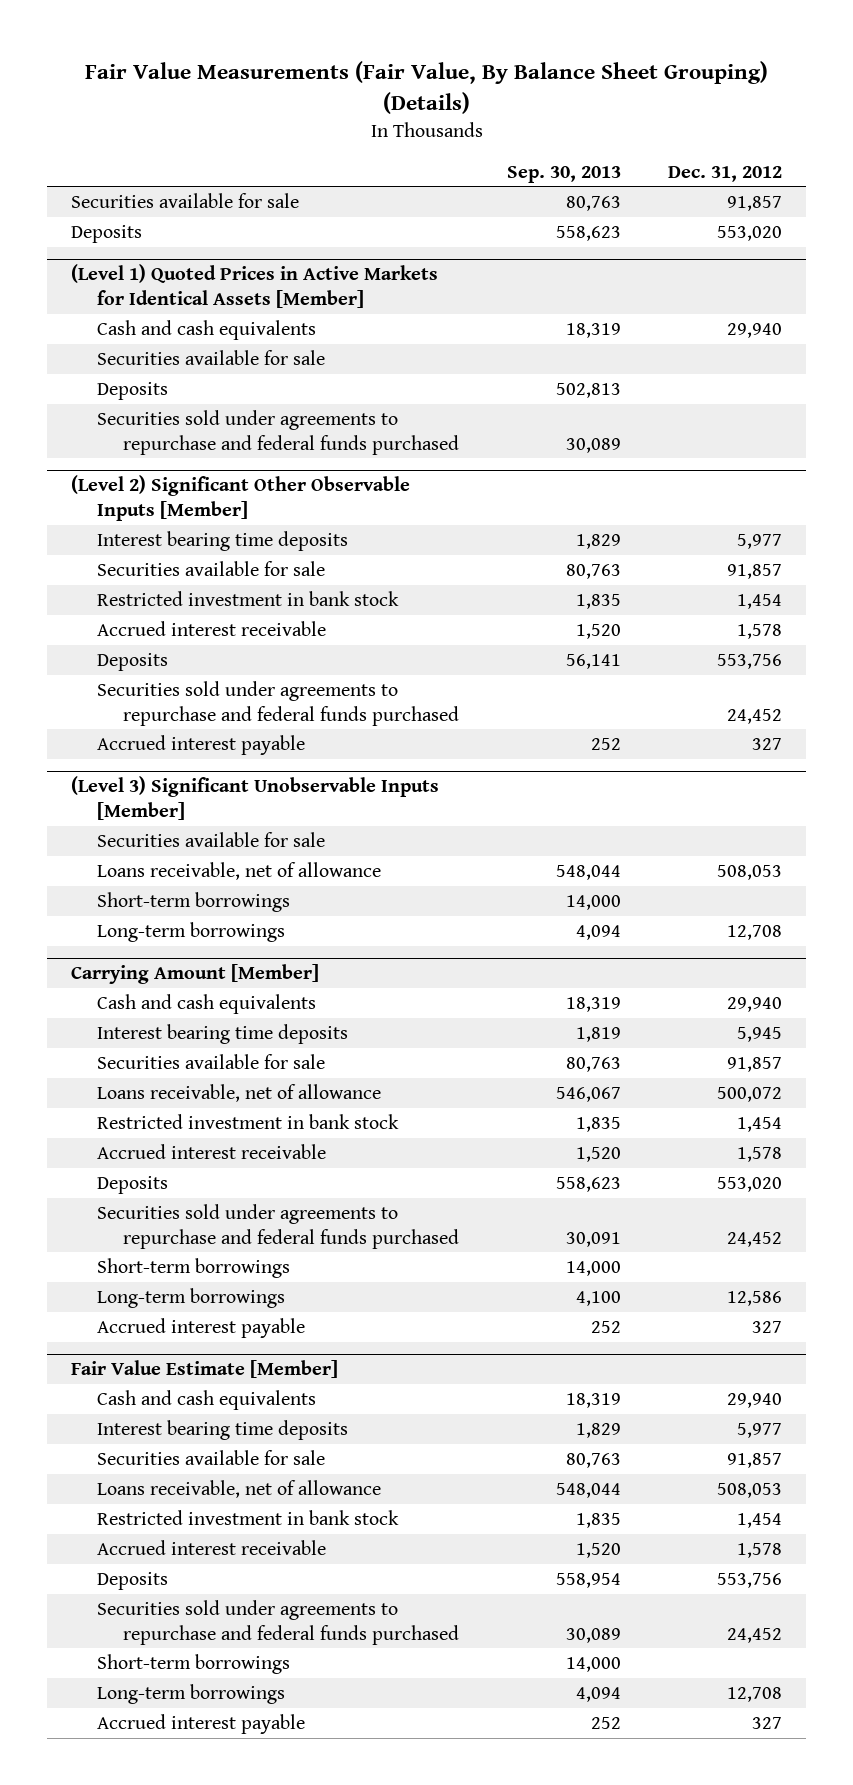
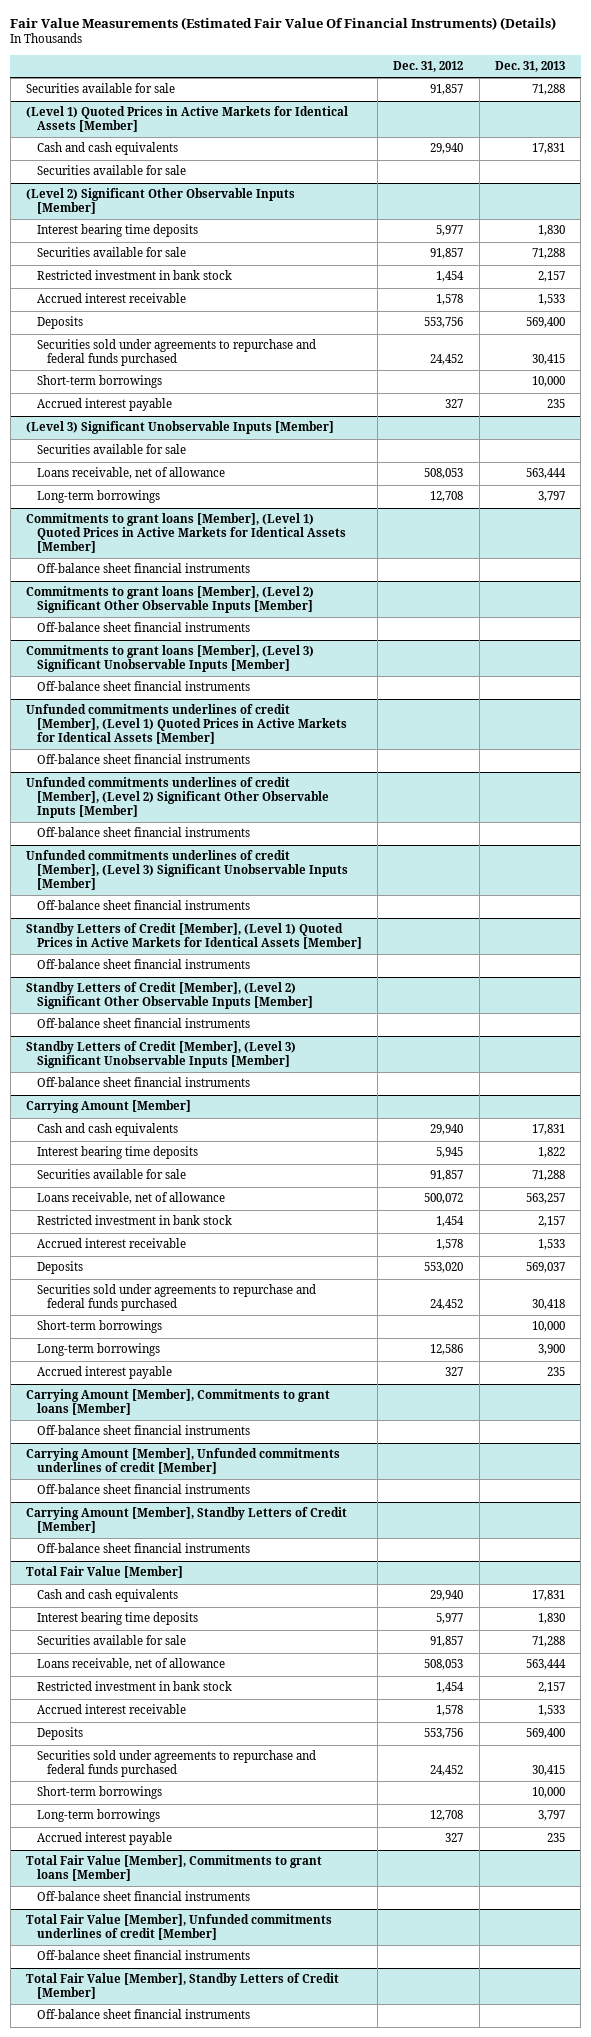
- Fair Value Measurements (Fair Value, By Balance Sheet Grouping) (Details)
+ Fair Value Measurements (Estimated Fair Value Of Financial Instruments) (Details)
- | Sep. 30, 2013 | Dec. 31, 2012
+ | Dec. 31, 2012 | Dec. 31, 2013
- Deposits | 558,623 | 553,020
@ (Level 1) Quoted Prices in Active Markets for Identical Assets [Member]
- Deposits | 502,813 |
- Securities sold under agreements to repurchase and federal funds purchased | 30,089 |
@ (Level 2) Significant Other Observable Inputs [Member]
+ Short-term borrowings | | 10,000
@ (Level 3) Significant Unobservable Inputs [Member]
- Short-term borrowings | 14,000 |
+ Commitments to grant loans [Member], (Level 1) Quoted Prices in Active Markets for Identical Assets [Member]
+ Off-balance sheet financial instruments
+ Commitments to grant loans [Member], (Level 2) Significant Other Observable Inputs [Member]
+ Off-balance sheet financial instruments
+ Commitments to grant loans [Member], (Level 3) Significant Unobservable Inputs [Member]
+ Off-balance sheet financial instruments
+ Unfunded commitments underlines of credit [Member], (Level 1) Quoted Prices in Active Markets for Identical Assets [Member]
+ Off-balance sheet financial instruments
+ Unfunded commitments underlines of credit [Member], (Level 2) Significant Other Observable Inputs [Member]
+ Off-balance sheet financial instruments
+ Unfunded commitments underlines of credit [Member], (Level 3) Significant Unobservable Inputs [Member]
+ Off-balance sheet financial instruments
+ Standby Letters of Credit [Member], (Level 1) Quoted Prices in Active Markets for Identical Assets [Member]
+ Off-balance sheet financial instruments
+ Standby Letters of Credit [Member], (Level 2) Significant Other Observable Inputs [Member]
+ Off-balance sheet financial instruments
+ Standby Letters of Credit [Member], (Level 3) Significant Unobservable Inputs [Member]
+ Off-balance sheet financial instruments
- Fair Value Estimate [Member]
+ Carrying Amount [Member], Commitments to grant loans [Member]
+ Off-balance sheet financial instruments
+ Carrying Amount [Member], Unfunded commitments underlines of credit [Member]
+ Off-balance sheet financial instruments
+ Carrying Amount [Member], Standby Letters of Credit [Member]
+ Off-balance sheet financial instruments
+ Total Fair Value [Member]
+ Total Fair Value [Member], Commitments to grant loans [Member]
+ Off-balance sheet financial instruments
+ Total Fair Value [Member], Unfunded commitments underlines of credit [Member]
+ Off-balance sheet financial instruments
+ Total Fair Value [Member], Standby Letters of Credit [Member]
+ Off-balance sheet financial instruments

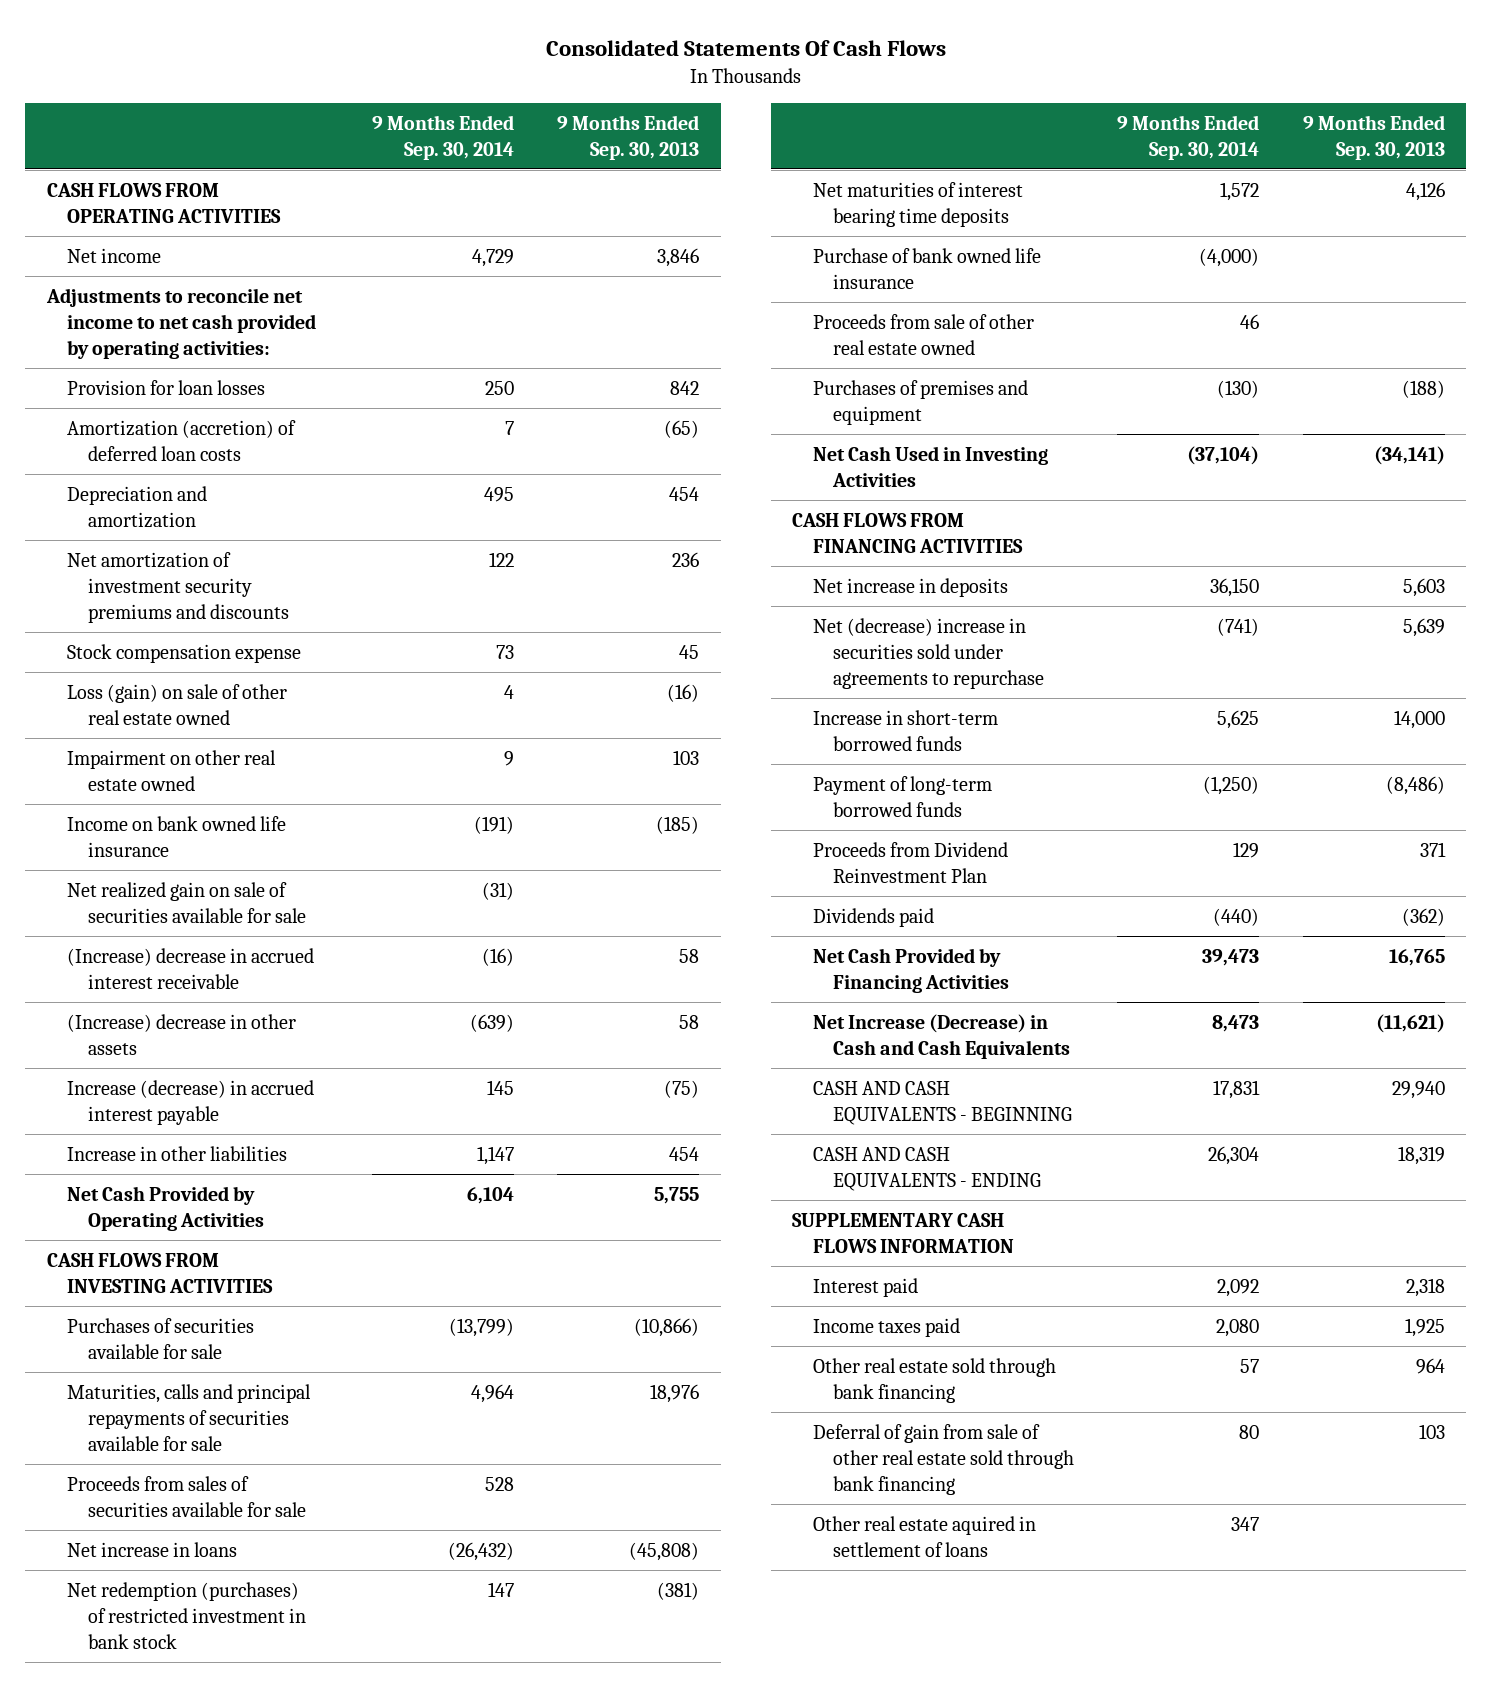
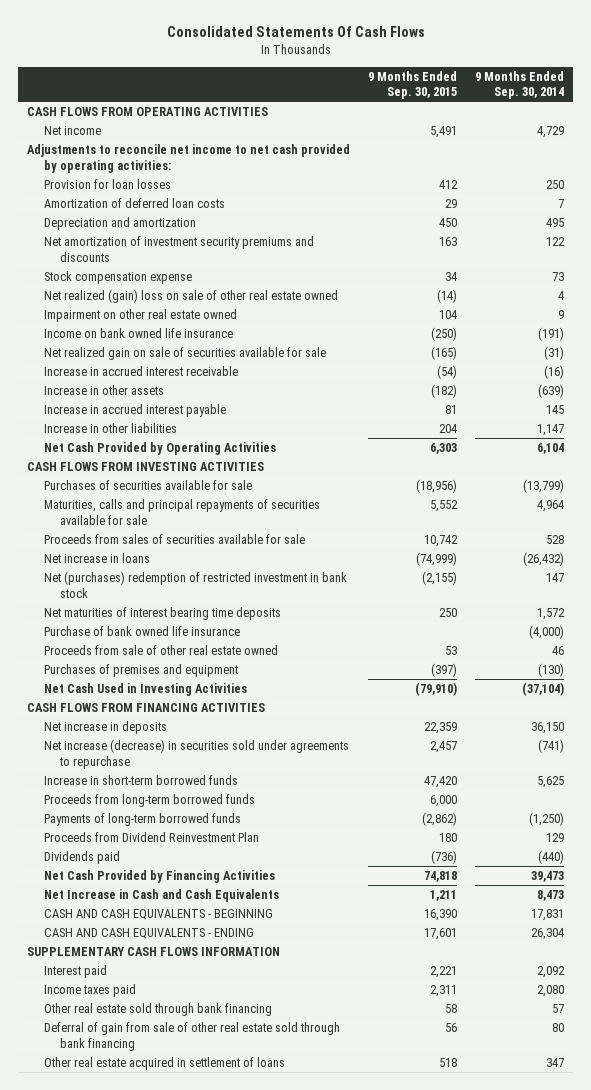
- | 9 Months Ended Sep. 30, 2014 | 9 Months Ended Sep. 30, 2013
+ | 9 Months Ended Sep. 30, 2015 | 9 Months Ended Sep. 30, 2014
- Amortization (accretion) of deferred loan costs | 7 | (65)
+ Amortization of deferred loan costs | 29 | 7
- Loss (gain) on sale of other real estate owned | 4 | (16)
+ Net realized (gain) loss on sale of other real estate owned | (14) | 4
- (Increase) decrease in accrued interest receivable | (16) | 58
- (Increase) decrease in other assets | (639) | 58
- Increase (decrease) in accrued interest payable | 145 | (75)
+ Increase in accrued interest receivable | (54) | (16)
+ Increase in other assets | (182) | (639)
+ Increase in accrued interest payable | 81 | 145
- Net redemption (purchases) of restricted investment in bank stock | 147 | (381)
+ Net (purchases) redemption of restricted investment in bank stock | (2,155) | 147
- Net (decrease) increase in securities sold under agreements to repurchase | (741) | 5,639
+ Net increase (decrease) in securities sold under agreements to repurchase | 2,457 | (741)
- Payment of long-term borrowed funds | (1,250) | (8,486)
+ Proceeds from long-term borrowed funds | 6,000 |
+ Payments of long-term borrowed funds | (2,862) | (1,250)
- Net Increase (Decrease) in Cash and Cash Equivalents | 8,473 | (11,621)
+ Net Increase in Cash and Cash Equivalents | 1,211 | 8,473
- Other real estate aquired in settlement of loans | 347 |
+ Other real estate acquired in settlement of loans | 518 | 347

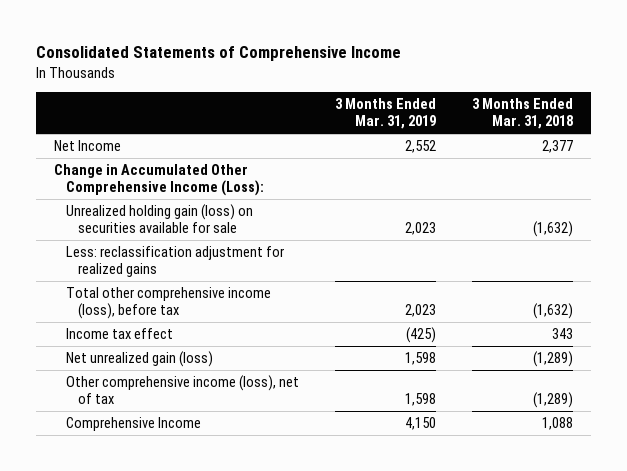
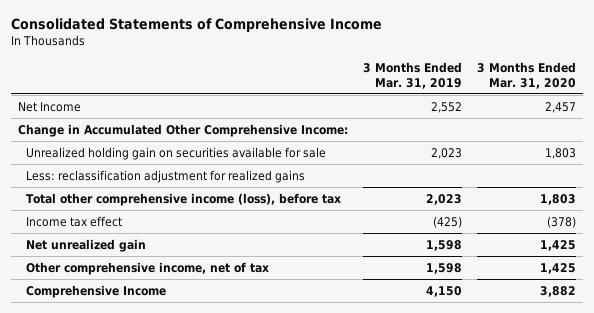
- | 3 Months Ended Mar. 31, 2019 | 3 Months Ended Mar. 31, 2018
+ | 3 Months Ended Mar. 31, 2019 | 3 Months Ended Mar. 31, 2020
- Change in Accumulated Other Comprehensive Income (Loss):
- Unrealized holding gain (loss) on securities available for sale | 2,023 | (1,632)
+ Change in Accumulated Other Comprehensive Income:
+ Unrealized holding gain on securities available for sale | 2,023 | 1,803
- Net unrealized gain (loss) | 1,598 | (1,289)
- Other comprehensive income (loss), net of tax | 1,598 | (1,289)
+ Net unrealized gain | 1,598 | 1,425
+ Other comprehensive income, net of tax | 1,598 | 1,425

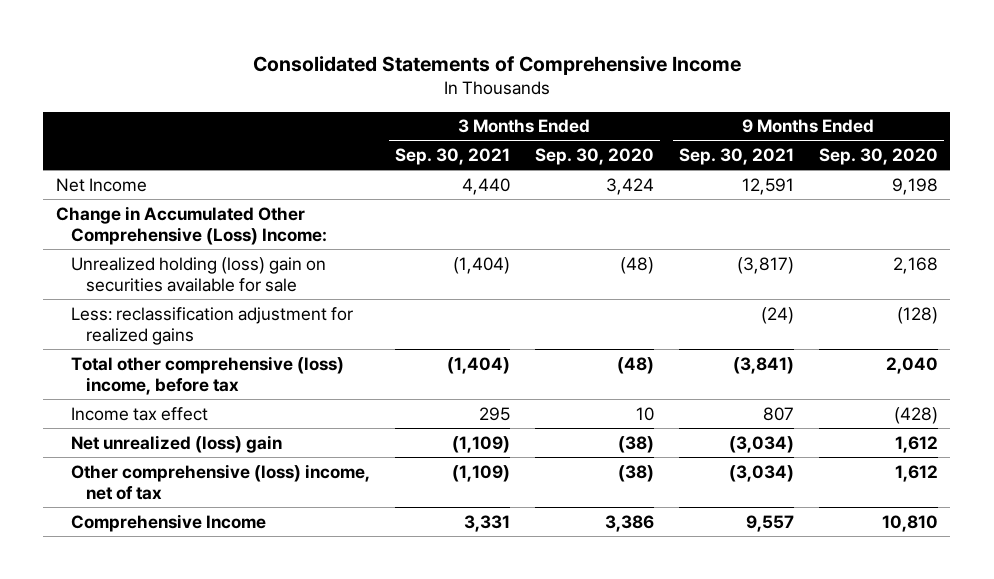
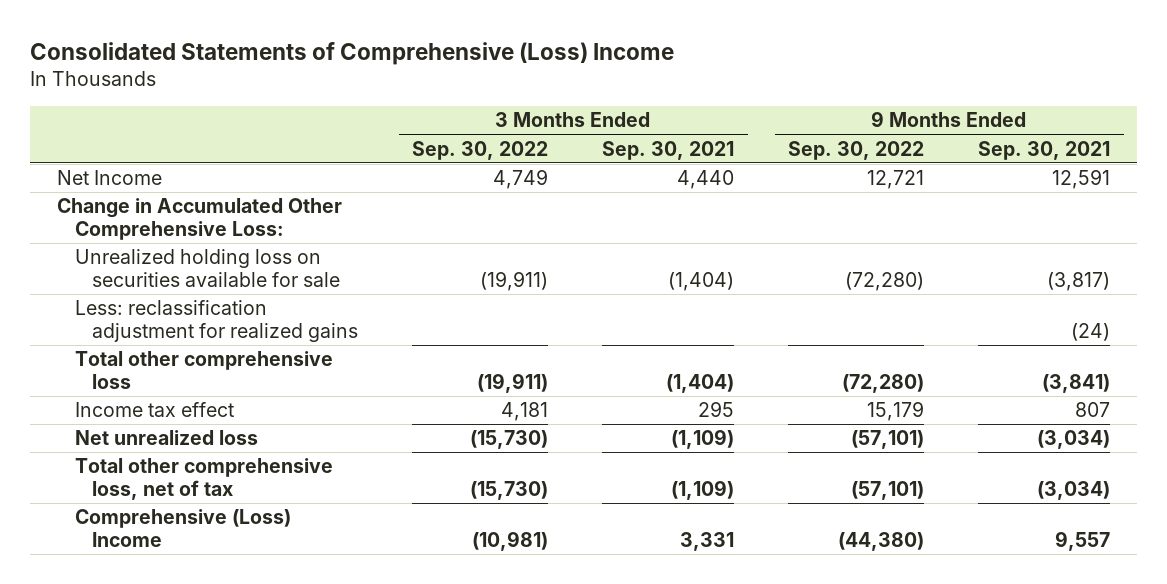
- Consolidated Statements of Comprehensive Income
+ Consolidated Statements of Comprehensive (Loss) Income
- | 3 Months Ended Sep. 30, 2021 | 3 Months Ended Sep. 30, 2020 | 9 Months Ended Sep. 30, 2021 | 9 Months Ended Sep. 30, 2020
+ | 3 Months Ended Sep. 30, 2022 | 3 Months Ended Sep. 30, 2021 | 9 Months Ended Sep. 30, 2022 | 9 Months Ended Sep. 30, 2021
- Change in Accumulated Other Comprehensive (Loss) Income:
- Unrealized holding (loss) gain on securities available for sale | (1,404) | (48) | (3,817) | 2,168
+ Change in Accumulated Other Comprehensive Loss:
+ Unrealized holding loss on securities available for sale | (19,911) | (1,404) | (72,280) | (3,817)
- Total other comprehensive (loss) income, before tax | (1,404) | (48) | (3,841) | 2,040
+ Total other comprehensive loss | (19,911) | (1,404) | (72,280) | (3,841)
- Net unrealized (loss) gain | (1,109) | (38) | (3,034) | 1,612
- Other comprehensive (loss) income, net of tax | (1,109) | (38) | (3,034) | 1,612
- Comprehensive Income | 3,331 | 3,386 | 9,557 | 10,810
+ Net unrealized loss | (15,730) | (1,109) | (57,101) | (3,034)
+ Total other comprehensive loss, net of tax | (15,730) | (1,109) | (57,101) | (3,034)
+ Comprehensive (Loss) Income | (10,981) | 3,331 | (44,380) | 9,557

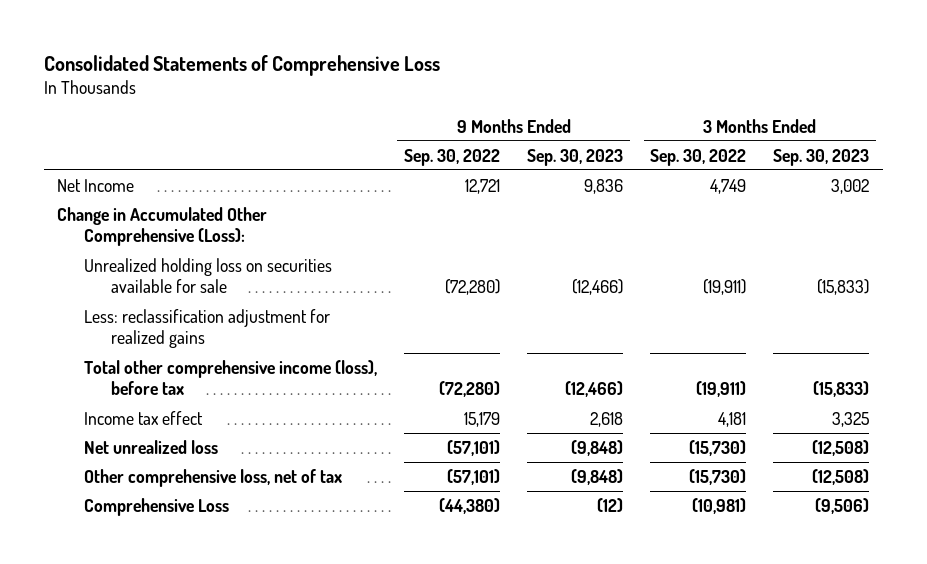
- Consolidated Statements of Comprehensive (Loss) Income
+ Consolidated Statements of Comprehensive Loss
- | 3 Months Ended Sep. 30, 2022 | 3 Months Ended Sep. 30, 2021 | 9 Months Ended Sep. 30, 2022 | 9 Months Ended Sep. 30, 2021
+ | 9 Months Ended Sep. 30, 2022 | 9 Months Ended Sep. 30, 2023 | 3 Months Ended Sep. 30, 2022 | 3 Months Ended Sep. 30, 2023
- Change in Accumulated Other Comprehensive Loss:
+ Change in Accumulated Other Comprehensive (Loss):
- Total other comprehensive loss | (19,911) | (1,404) | (72,280) | (3,841)
+ Total other comprehensive income (loss), before tax | (72,280) | (12,466) | (19,911) | (15,833)
- Total other comprehensive loss, net of tax | (15,730) | (1,109) | (57,101) | (3,034)
- Comprehensive (Loss) Income | (10,981) | 3,331 | (44,380) | 9,557
+ Other comprehensive loss, net of tax | (57,101) | (9,848) | (15,730) | (12,508)
+ Comprehensive Loss | (44,380) | (12) | (10,981) | (9,506)

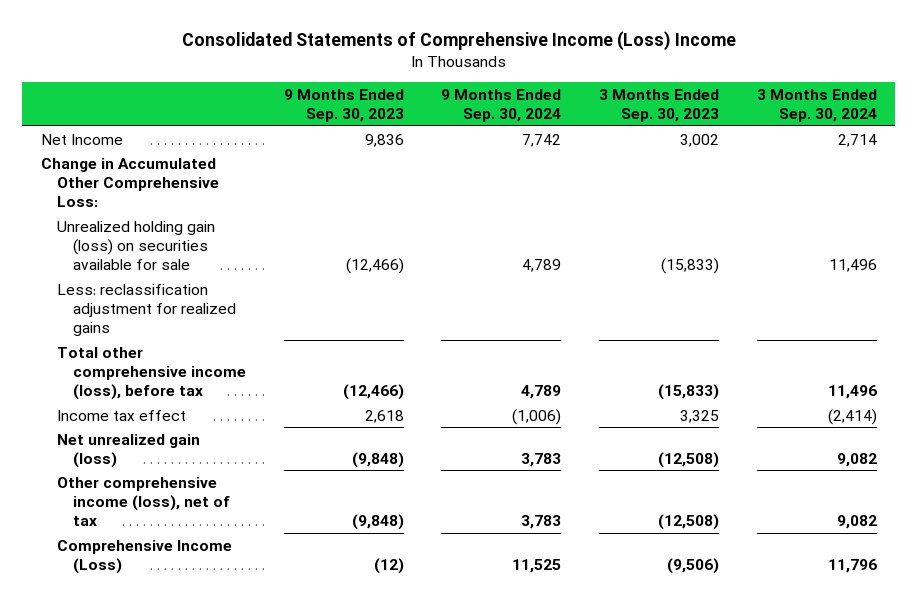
- Consolidated Statements of Comprehensive Loss
+ Consolidated Statements of Comprehensive Income (Loss) Income
- | 9 Months Ended Sep. 30, 2022 | 9 Months Ended Sep. 30, 2023 | 3 Months Ended Sep. 30, 2022 | 3 Months Ended Sep. 30, 2023
+ | 9 Months Ended Sep. 30, 2023 | 9 Months Ended Sep. 30, 2024 | 3 Months Ended Sep. 30, 2023 | 3 Months Ended Sep. 30, 2024
- Change in Accumulated Other Comprehensive (Loss):
- Unrealized holding loss on securities available for sale | (72,280) | (12,466) | (19,911) | (15,833)
+ Change in Accumulated Other Comprehensive Loss:
+ Unrealized holding gain (loss) on securities available for sale | (12,466) | 4,789 | (15,833) | 11,496
- Net unrealized loss | (57,101) | (9,848) | (15,730) | (12,508)
- Other comprehensive loss, net of tax | (57,101) | (9,848) | (15,730) | (12,508)
- Comprehensive Loss | (44,380) | (12) | (10,981) | (9,506)
+ Net unrealized gain (loss) | (9,848) | 3,783 | (12,508) | 9,082
+ Other comprehensive income (loss), net of tax | (9,848) | 3,783 | (12,508) | 9,082
+ Comprehensive Income (Loss) | (12) | 11,525 | (9,506) | 11,796

